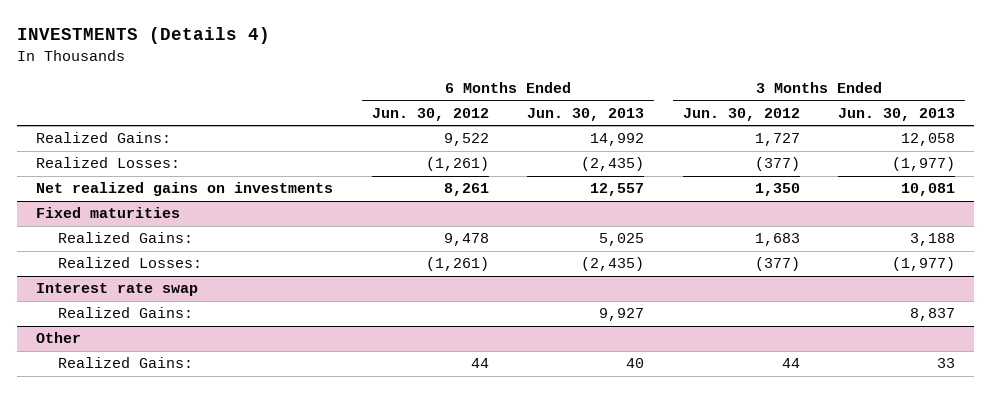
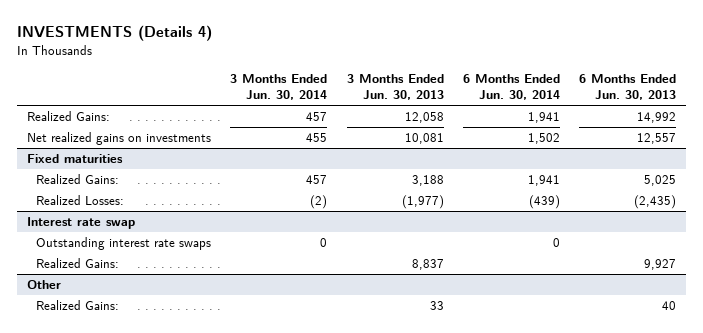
- | 6 Months Ended Jun. 30, 2012 | 6 Months Ended Jun. 30, 2013 | 3 Months Ended Jun. 30, 2012 | 3 Months Ended Jun. 30, 2013
+ | 3 Months Ended Jun. 30, 2014 | 3 Months Ended Jun. 30, 2013 | 6 Months Ended Jun. 30, 2014 | 6 Months Ended Jun. 30, 2013
- Realized Losses: | (1,261) | (2,435) | (377) | (1,977)
@ Interest rate swap
+ Outstanding interest rate swaps | 0 | | 0 |

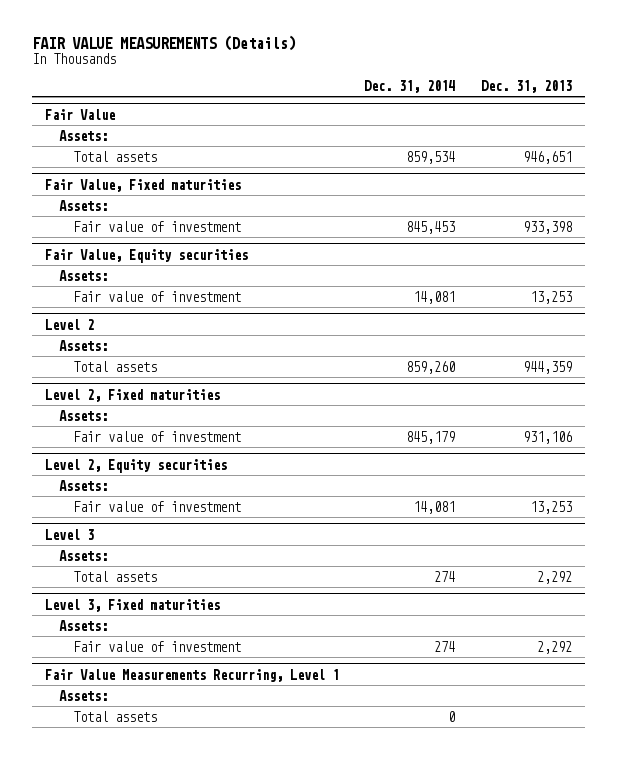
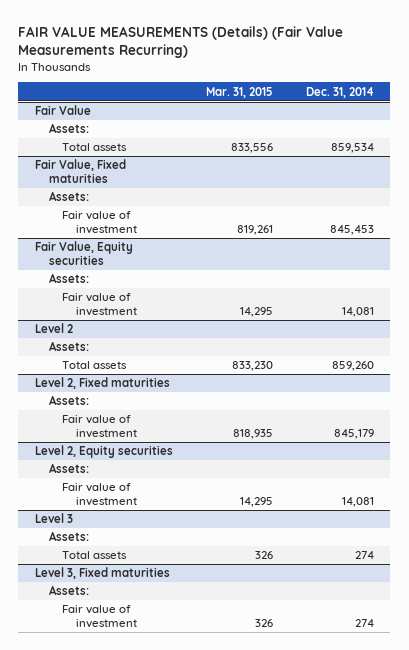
- FAIR VALUE MEASUREMENTS (Details)
+ FAIR VALUE MEASUREMENTS (Details) (Fair Value Measurements Recurring)
- | Dec. 31, 2014 | Dec. 31, 2013
+ | Mar. 31, 2015 | Dec. 31, 2014
- Fair Value Measurements Recurring, Level 1
- Assets:
- Total assets | 0 |

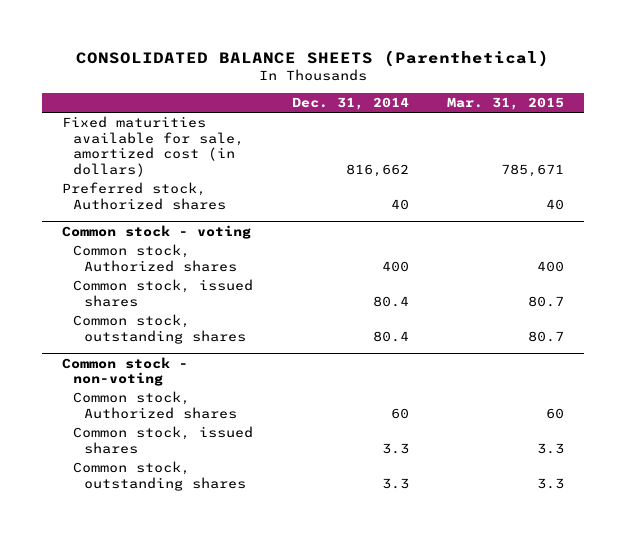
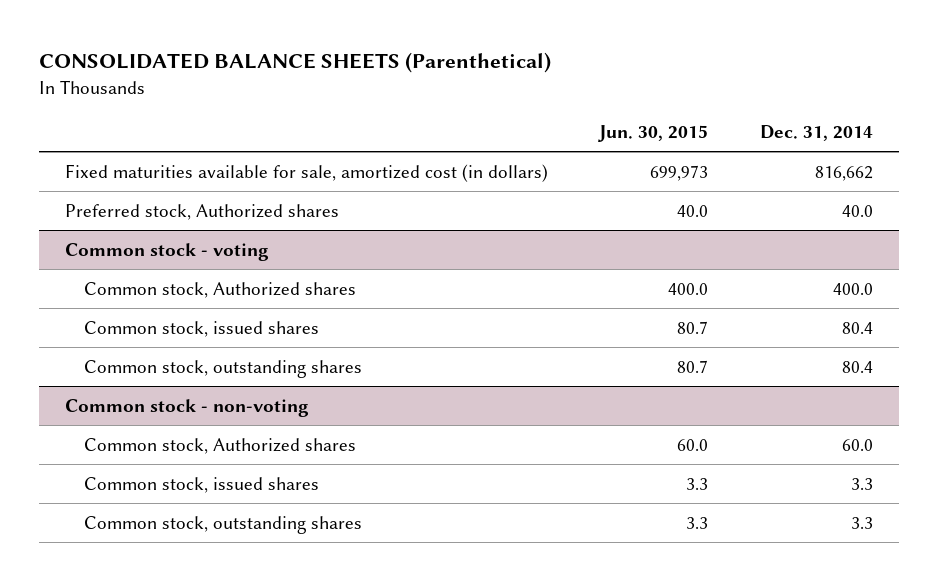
- | Dec. 31, 2014 | Mar. 31, 2015
+ | Jun. 30, 2015 | Dec. 31, 2014
- Preferred stock, Authorized shares | 40 | 40
+ Preferred stock, Authorized shares | 40.0 | 40.0
@ Common stock - voting
- Common stock, Authorized shares | 400 | 400
+ Common stock, Authorized shares | 400.0 | 400.0
@ Common stock - non-voting
- Common stock, Authorized shares | 60 | 60
+ Common stock, Authorized shares | 60.0 | 60.0

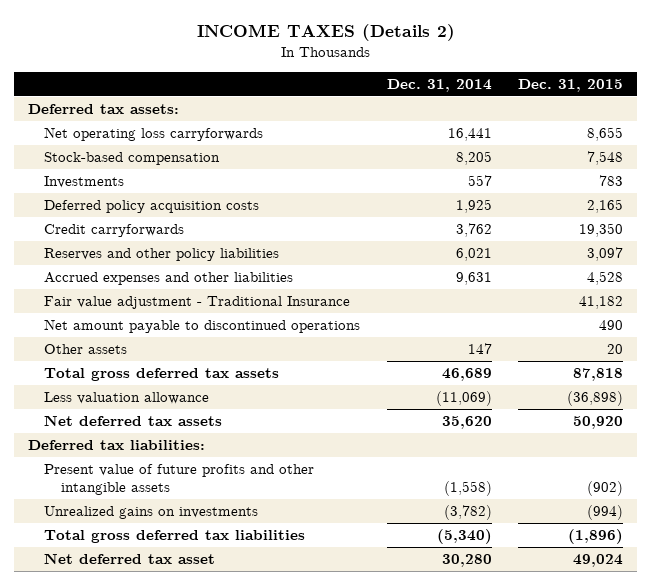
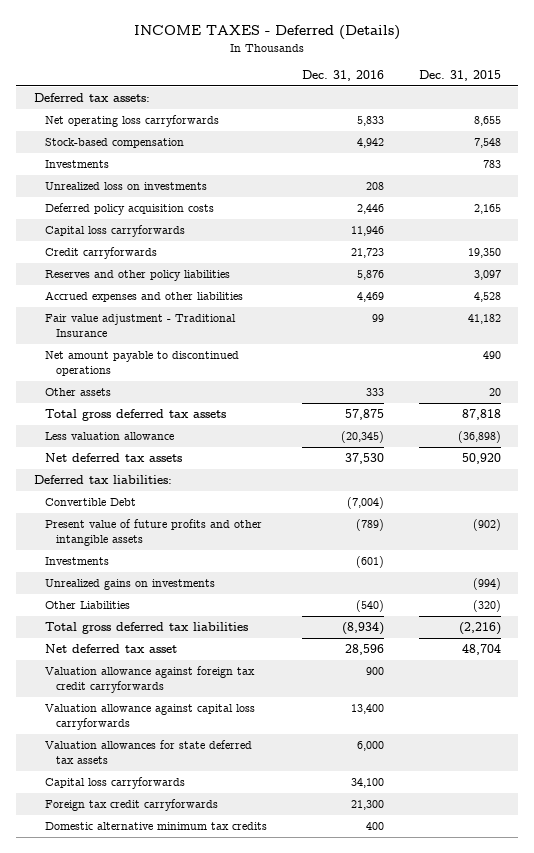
- INCOME TAXES (Details 2)
+ INCOME TAXES - Deferred (Details)
- | Dec. 31, 2014 | Dec. 31, 2015
+ | Dec. 31, 2016 | Dec. 31, 2015
+ Unrealized loss on investments | 208 |
+ Capital loss carryforwards | 11,946 |
+ Convertible Debt | (7,004) |
+ Investments | (601) |
- Total gross deferred tax liabilities | (5,340) | (1,896)
- Net deferred tax asset | 30,280 | 49,024
+ Other Liabilities | (540) | (320)
+ Total gross deferred tax liabilities | (8,934) | (2,216)
+ Net deferred tax asset | 28,596 | 48,704
+ Valuation allowance against foreign tax credit carryforwards | 900 |
+ Valuation allowance against capital loss carryforwards | 13,400 |
+ Valuation allowances for state deferred tax assets | 6,000 |
+ Capital loss carryforwards | 34,100 |
+ Foreign tax credit carryforwards | 21,300 |
+ Domestic alternative minimum tax credits | 400 |

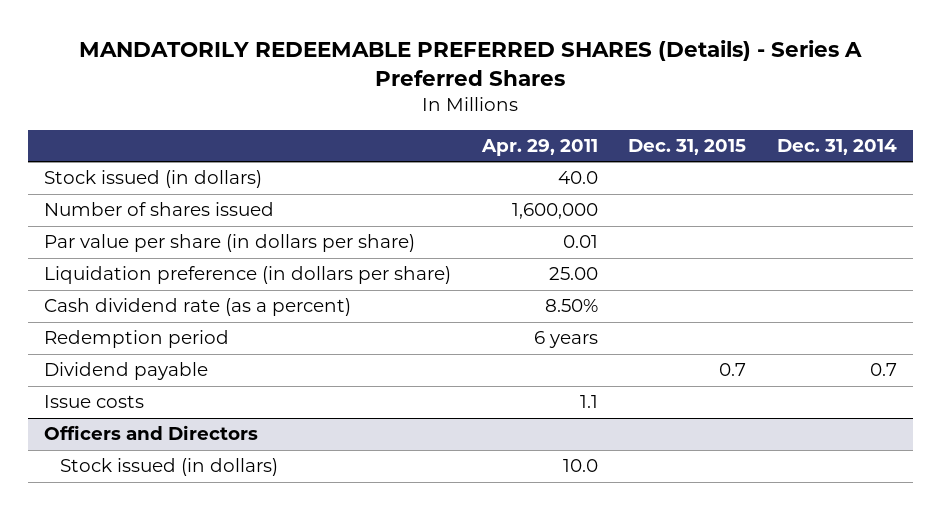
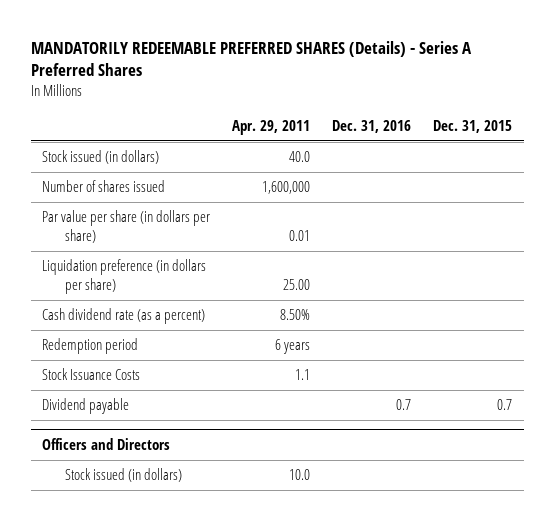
- | Apr. 29, 2011 | Dec. 31, 2015 | Dec. 31, 2014
+ | Apr. 29, 2011 | Dec. 31, 2016 | Dec. 31, 2015
+ Stock Issuance Costs | 1.1 | |
- Issue costs | 1.1 | |

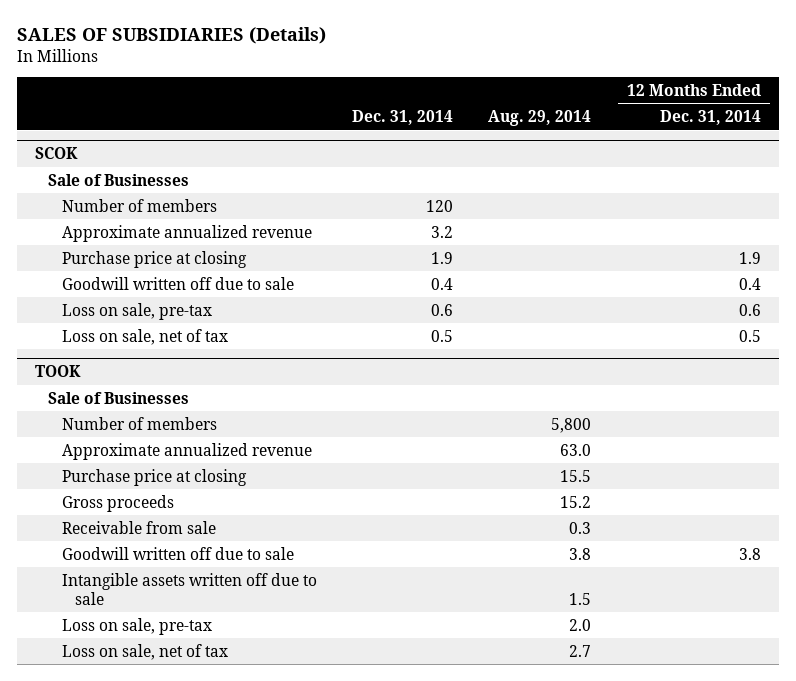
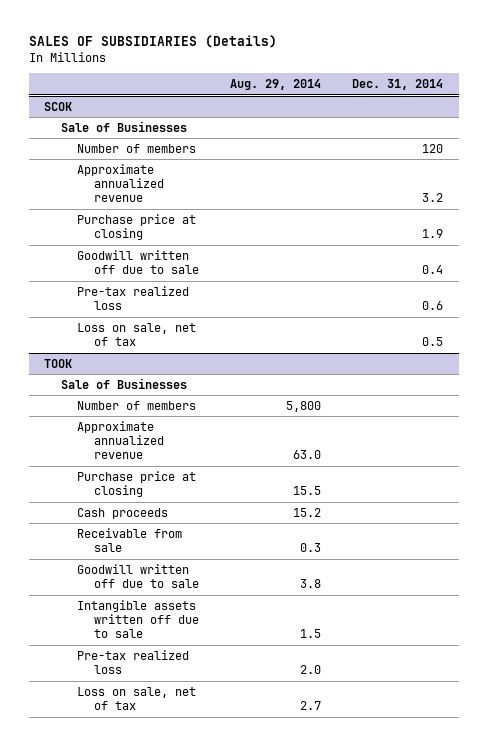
- | Dec. 31, 2014 | Aug. 29, 2014 | 12 Months Ended Dec. 31, 2014
+ | Aug. 29, 2014 | Dec. 31, 2014
@ SCOK
- Loss on sale, pre-tax | 0.6 | | 0.6
+ Pre-tax realized loss | | 0.6
@ TOOK
- Gross proceeds | | 15.2 |
+ Cash proceeds | 15.2 |
- Loss on sale, pre-tax | | 2.0 |
+ Pre-tax realized loss | 2.0 |

